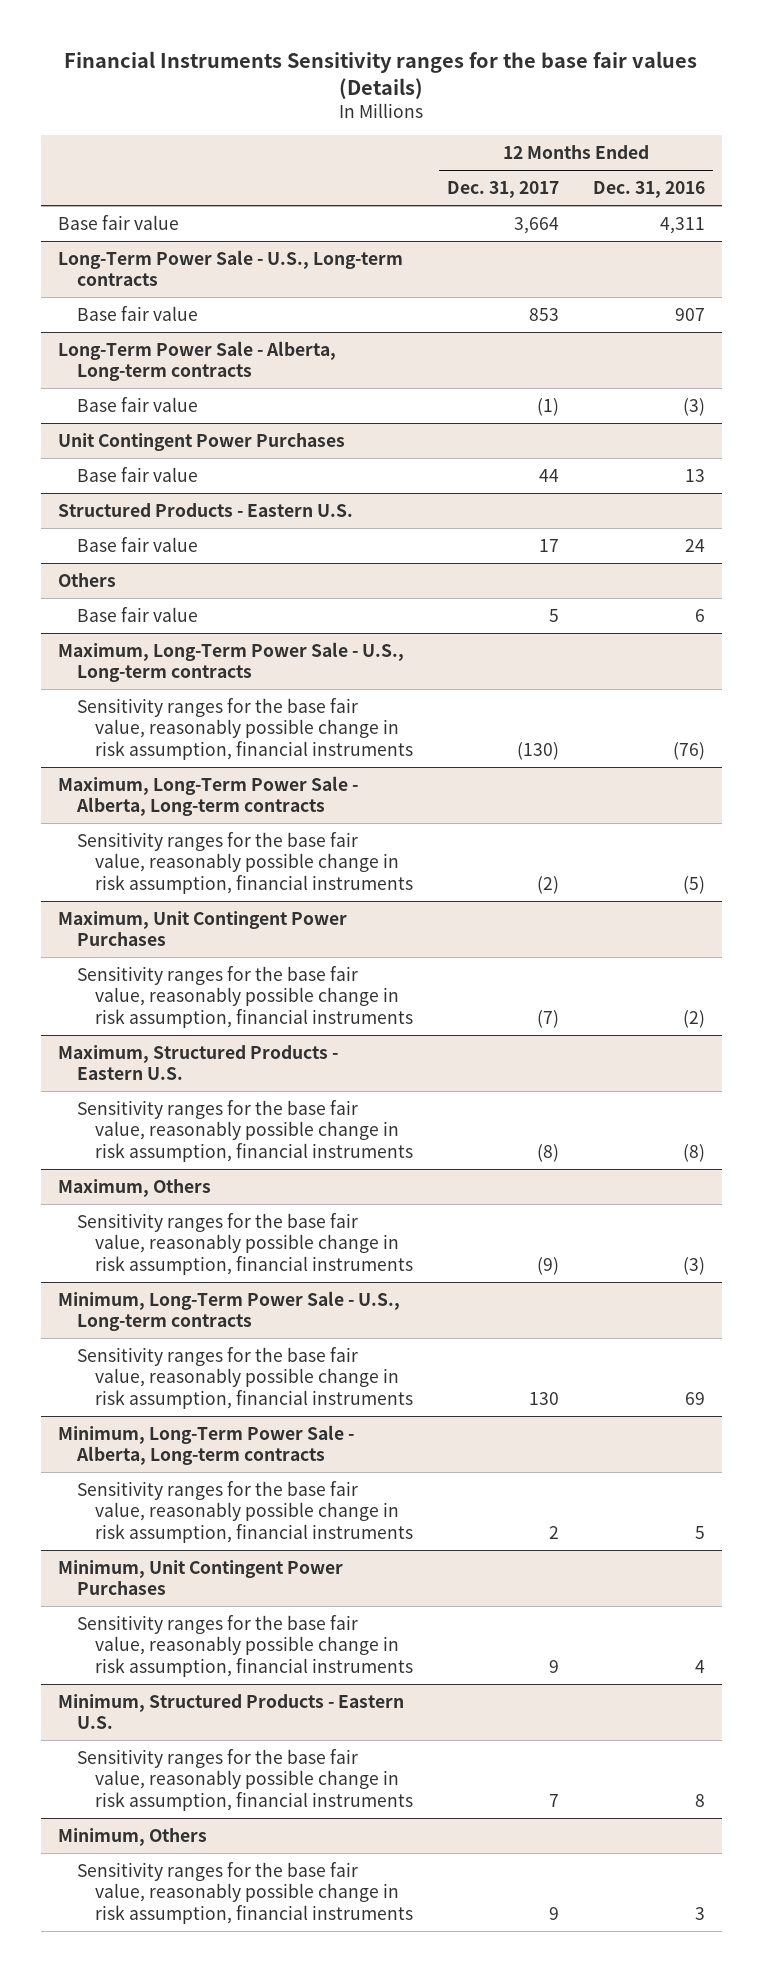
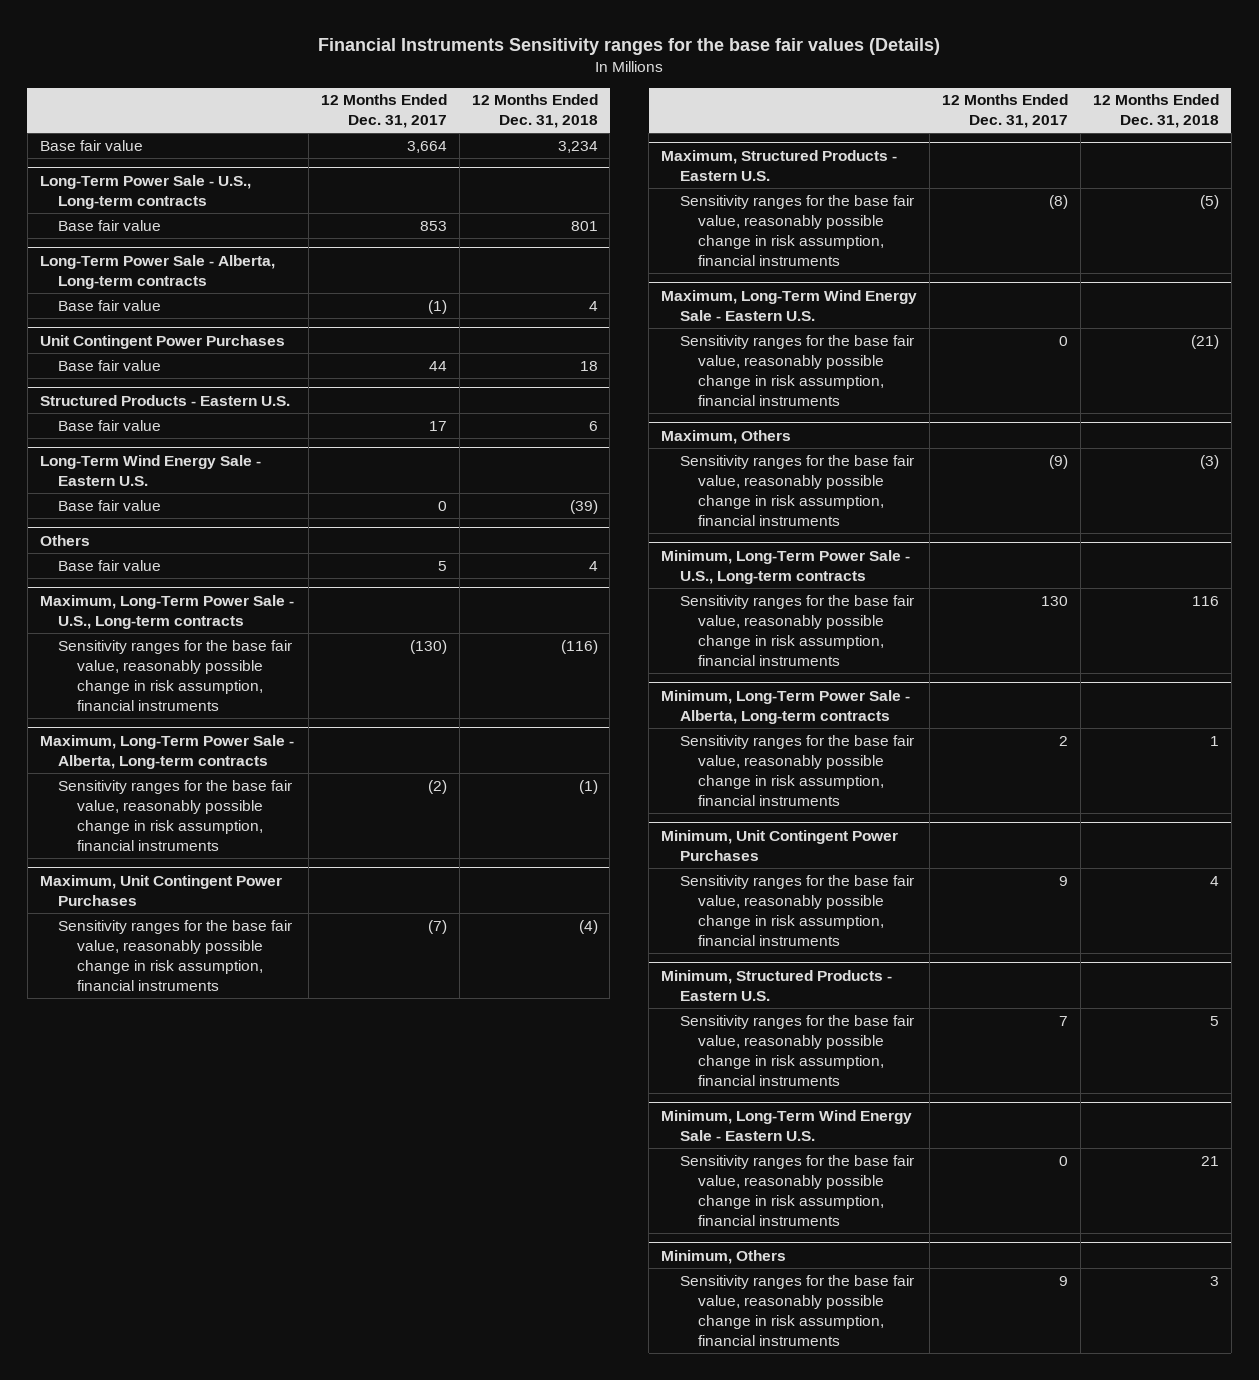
- | 12 Months Ended Dec. 31, 2017 | 12 Months Ended Dec. 31, 2016
+ | 12 Months Ended Dec. 31, 2017 | 12 Months Ended Dec. 31, 2018
+ Long-Term Wind Energy Sale - Eastern U.S.
+ Base fair value | 0 | (39)
+ Maximum, Long-Term Wind Energy Sale - Eastern U.S.
+ Sensitivity ranges for the base fair value, reasonably possible change in risk assumption, financial instruments | 0 | (21)
+ Minimum, Long-Term Wind Energy Sale - Eastern U.S.
+ Sensitivity ranges for the base fair value, reasonably possible change in risk assumption, financial instruments | 0 | 21

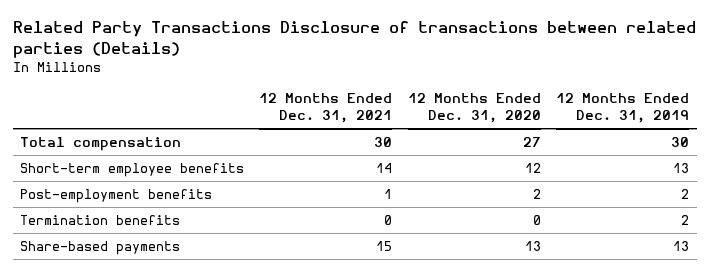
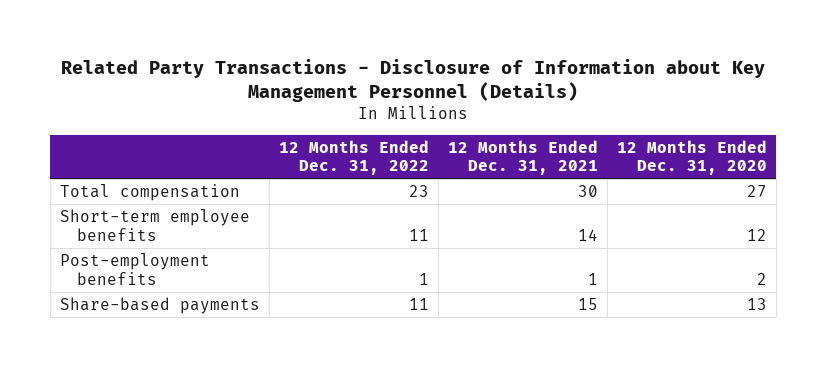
- Related Party Transactions Disclosure of transactions between related parties (Details)
+ Related Party Transactions - Disclosure of Information about Key Management Personnel (Details)
- | 12 Months Ended Dec. 31, 2021 | 12 Months Ended Dec. 31, 2020 | 12 Months Ended Dec. 31, 2019
+ | 12 Months Ended Dec. 31, 2022 | 12 Months Ended Dec. 31, 2021 | 12 Months Ended Dec. 31, 2020
- Termination benefits | 0 | 0 | 2

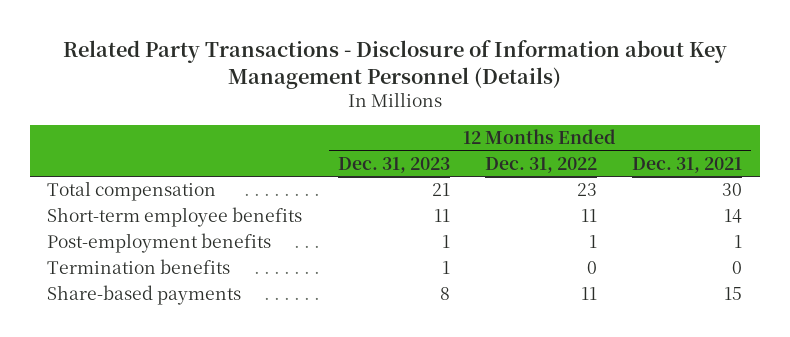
- | 12 Months Ended Dec. 31, 2022 | 12 Months Ended Dec. 31, 2021 | 12 Months Ended Dec. 31, 2020
+ | 12 Months Ended Dec. 31, 2023 | 12 Months Ended Dec. 31, 2022 | 12 Months Ended Dec. 31, 2021
+ Termination benefits | 1 | 0 | 0

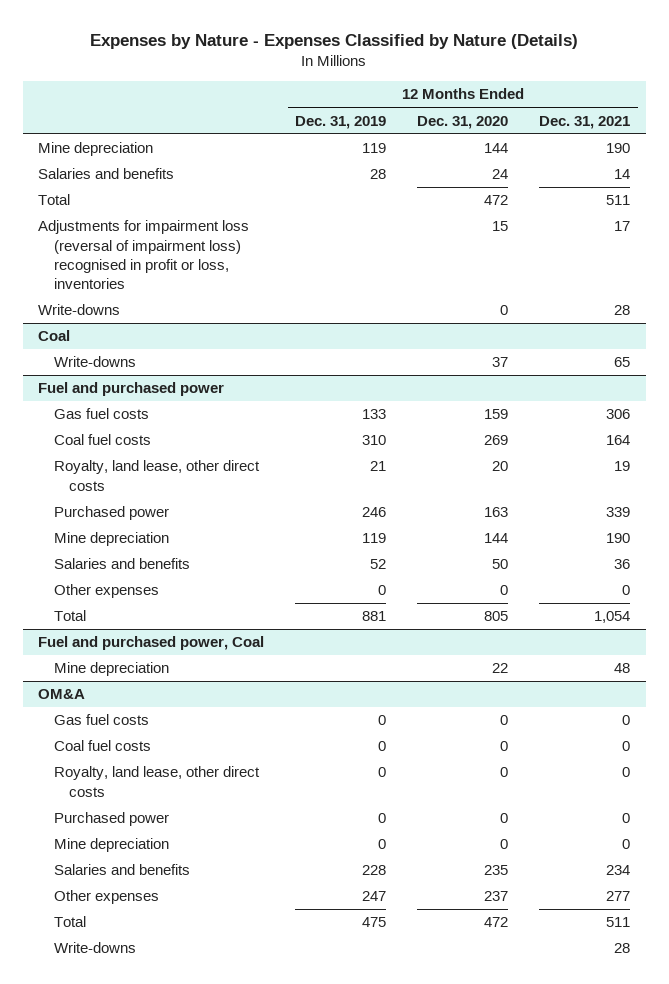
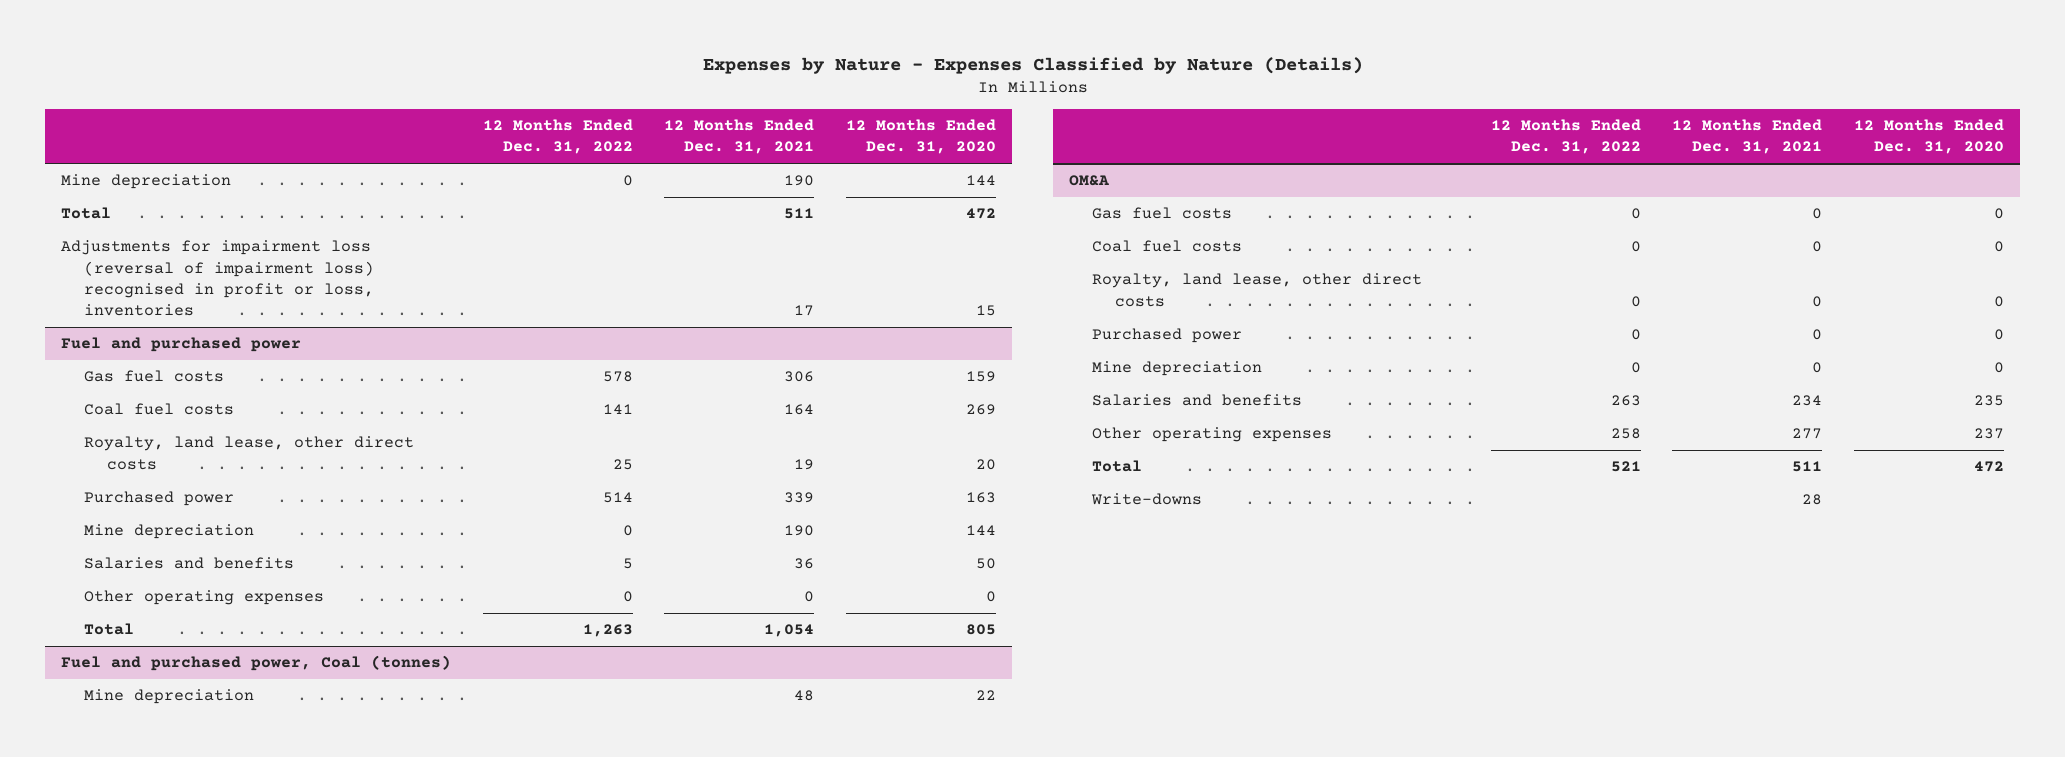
- | 12 Months Ended Dec. 31, 2019 | 12 Months Ended Dec. 31, 2020 | 12 Months Ended Dec. 31, 2021
+ | 12 Months Ended Dec. 31, 2022 | 12 Months Ended Dec. 31, 2021 | 12 Months Ended Dec. 31, 2020
- Salaries and benefits | 28 | 24 | 14
- Write-downs | | 0 | 28
- Coal
- Write-downs | | 37 | 65
@ Fuel and purchased power
- Other expenses | 0 | 0 | 0
+ Other operating expenses | 0 | 0 | 0
- Fuel and purchased power, Coal
+ Fuel and purchased power, Coal (tonnes)
@ OM&A
- Other expenses | 247 | 237 | 277
+ Other operating expenses | 258 | 277 | 237

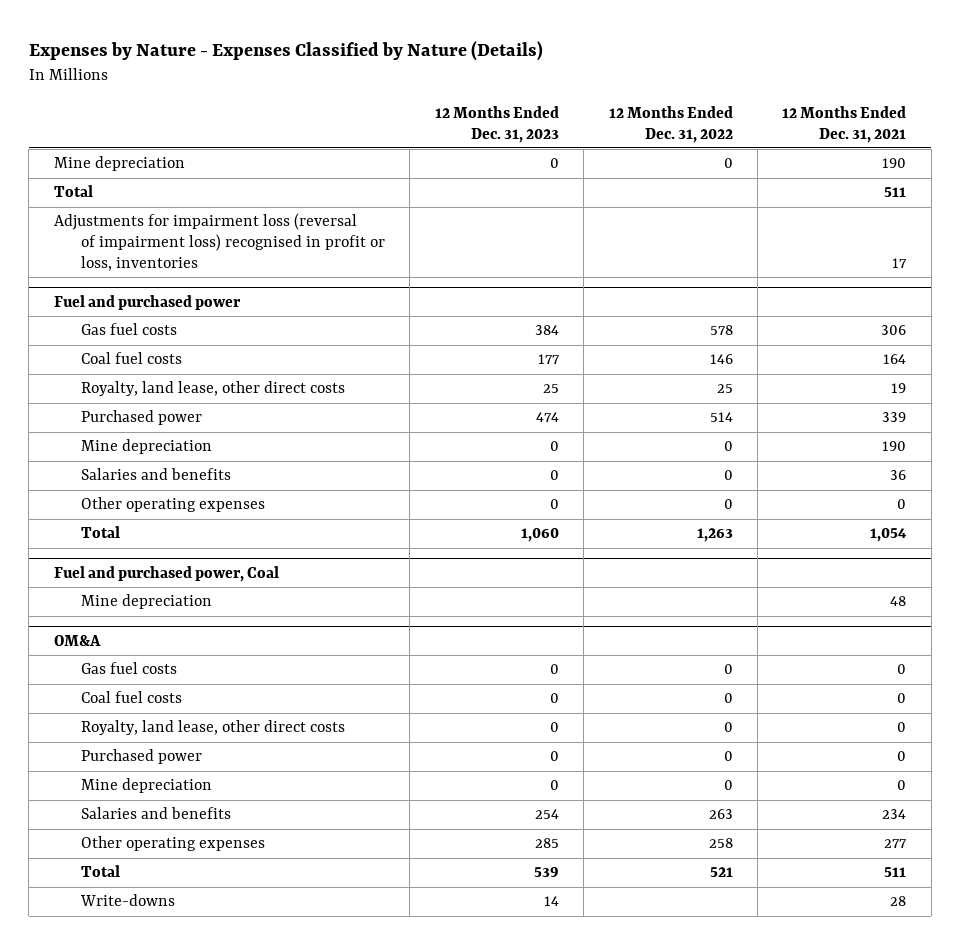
- | 12 Months Ended Dec. 31, 2022 | 12 Months Ended Dec. 31, 2021 | 12 Months Ended Dec. 31, 2020
+ | 12 Months Ended Dec. 31, 2023 | 12 Months Ended Dec. 31, 2022 | 12 Months Ended Dec. 31, 2021
@ Fuel and purchased power
- Coal fuel costs | 141 | 164 | 269
+ Coal fuel costs | 177 | 146 | 164
- Salaries and benefits | 5 | 36 | 50
+ Salaries and benefits | 0 | 0 | 36
- Fuel and purchased power, Coal (tonnes)
+ Fuel and purchased power, Coal

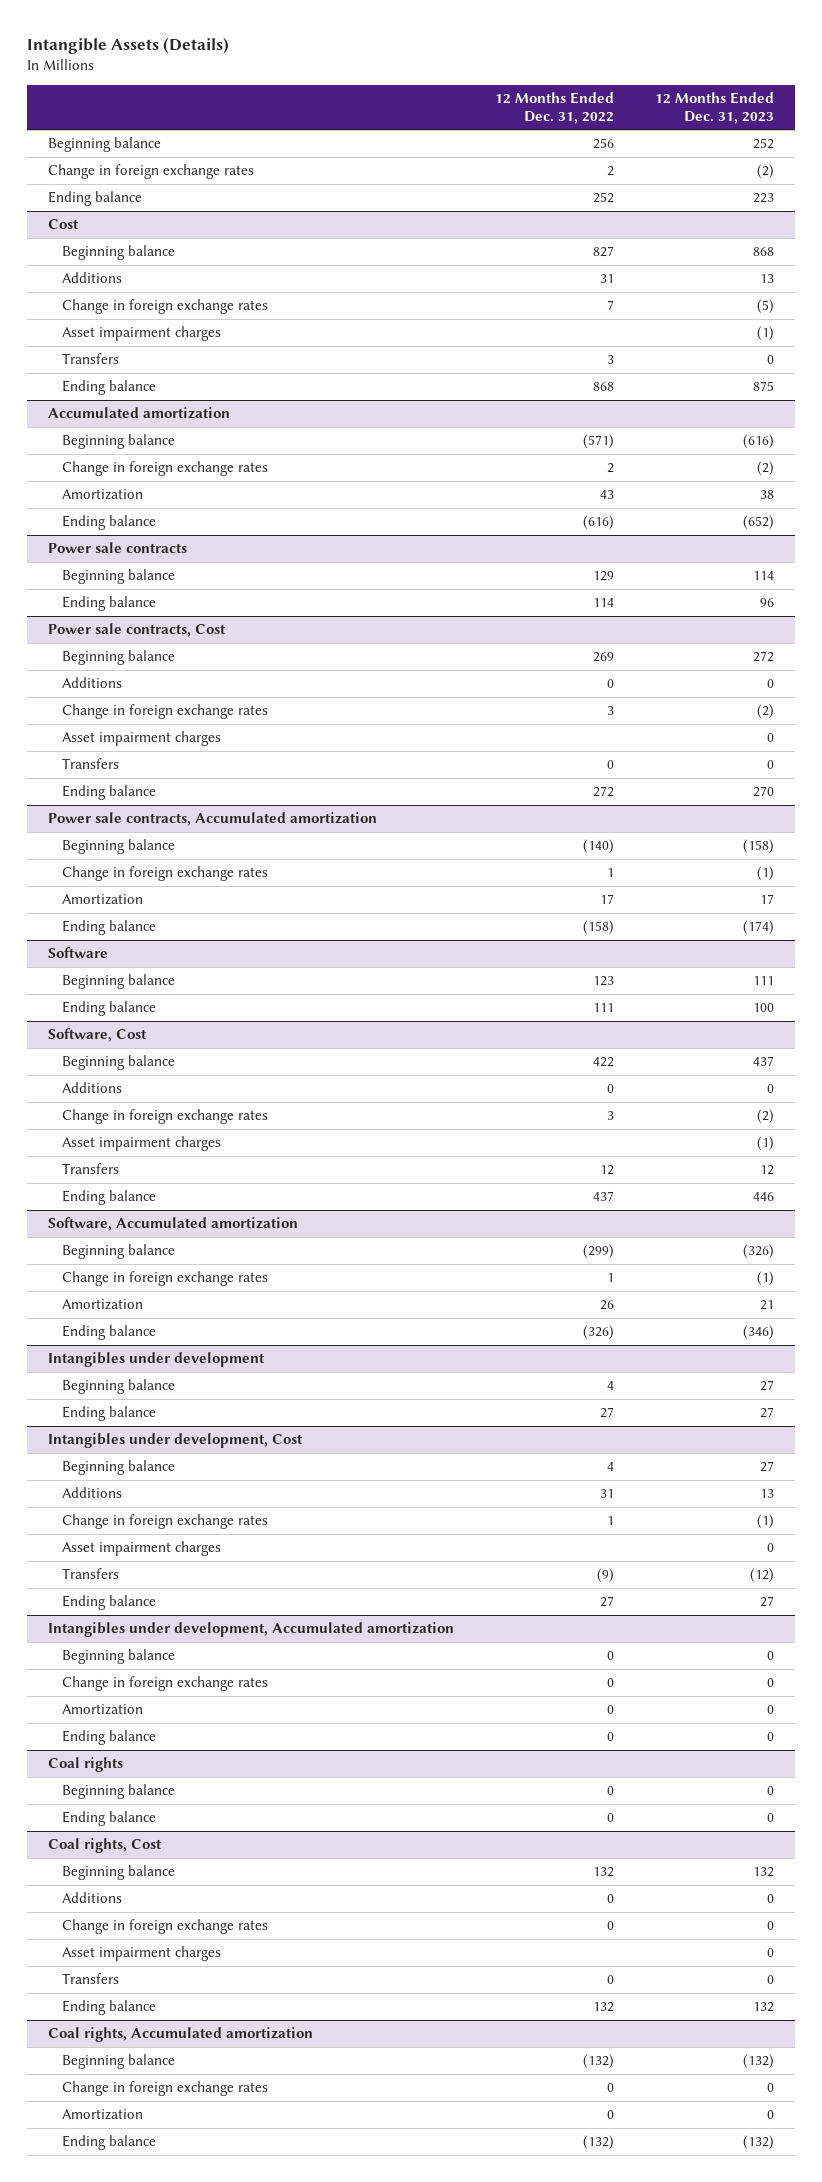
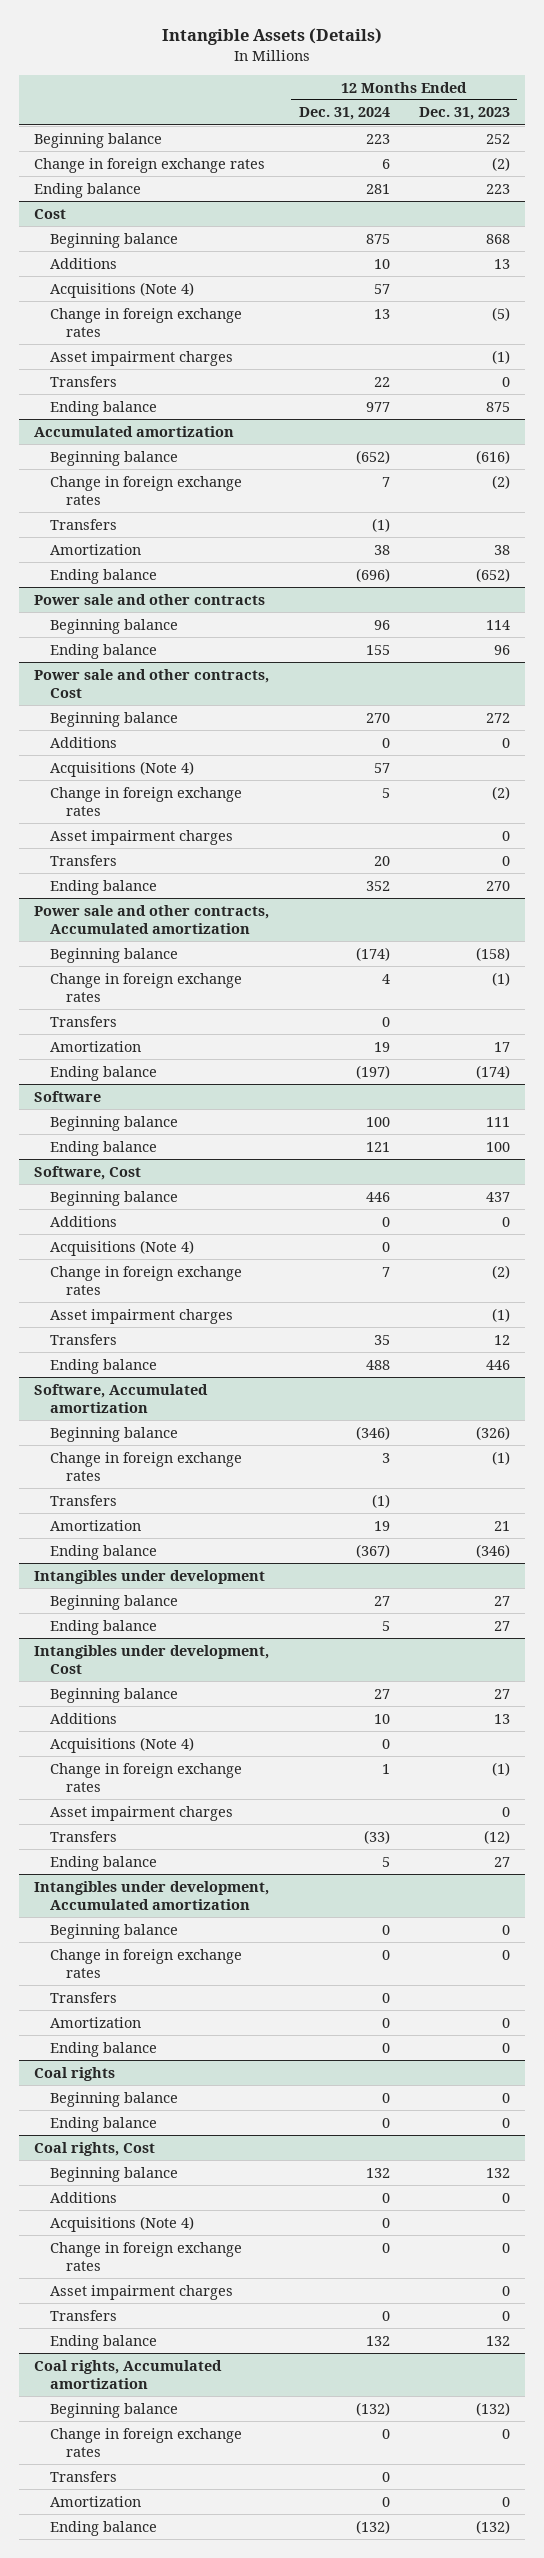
- | 12 Months Ended Dec. 31, 2022 | 12 Months Ended Dec. 31, 2023
+ | 12 Months Ended Dec. 31, 2024 | 12 Months Ended Dec. 31, 2023
@ Cost
+ Acquisitions (Note 4) | 57 |
@ Accumulated amortization
+ Transfers | (1) |
- Power sale contracts
+ Power sale and other contracts
- Power sale contracts, Cost
+ Power sale and other contracts, Cost
+ Acquisitions (Note 4) | 57 |
- Power sale contracts, Accumulated amortization
+ Power sale and other contracts, Accumulated amortization
+ Transfers | 0 |
@ Software, Cost
+ Acquisitions (Note 4) | 0 |
@ Software, Accumulated amortization
+ Transfers | (1) |
@ Intangibles under development, Cost
+ Acquisitions (Note 4) | 0 |
@ Intangibles under development, Accumulated amortization
+ Transfers | 0 |
@ Coal rights, Cost
+ Acquisitions (Note 4) | 0 |
@ Coal rights, Accumulated amortization
+ Transfers | 0 |

